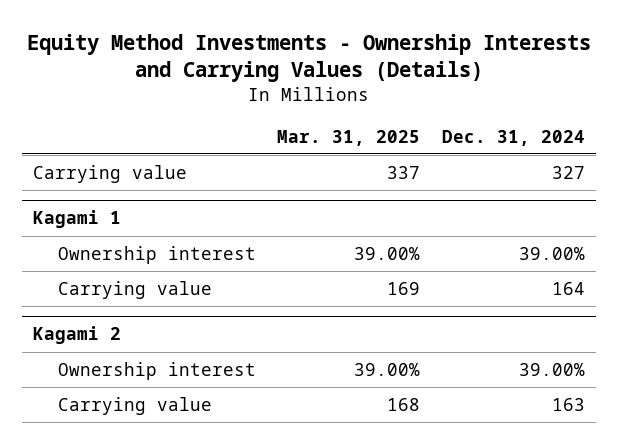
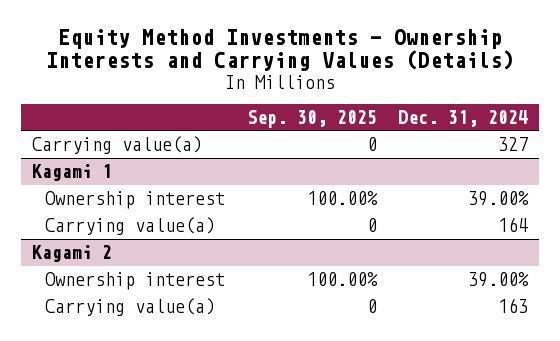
- | Mar. 31, 2025 | Dec. 31, 2024
+ | Sep. 30, 2025 | Dec. 31, 2024
- Carrying value | 337 | 327
+ Carrying value(a) | 0 | 327
@ Kagami 1
- Carrying value | 169 | 164
+ Carrying value(a) | 0 | 164
@ Kagami 2
- Carrying value | 168 | 163
+ Carrying value(a) | 0 | 163

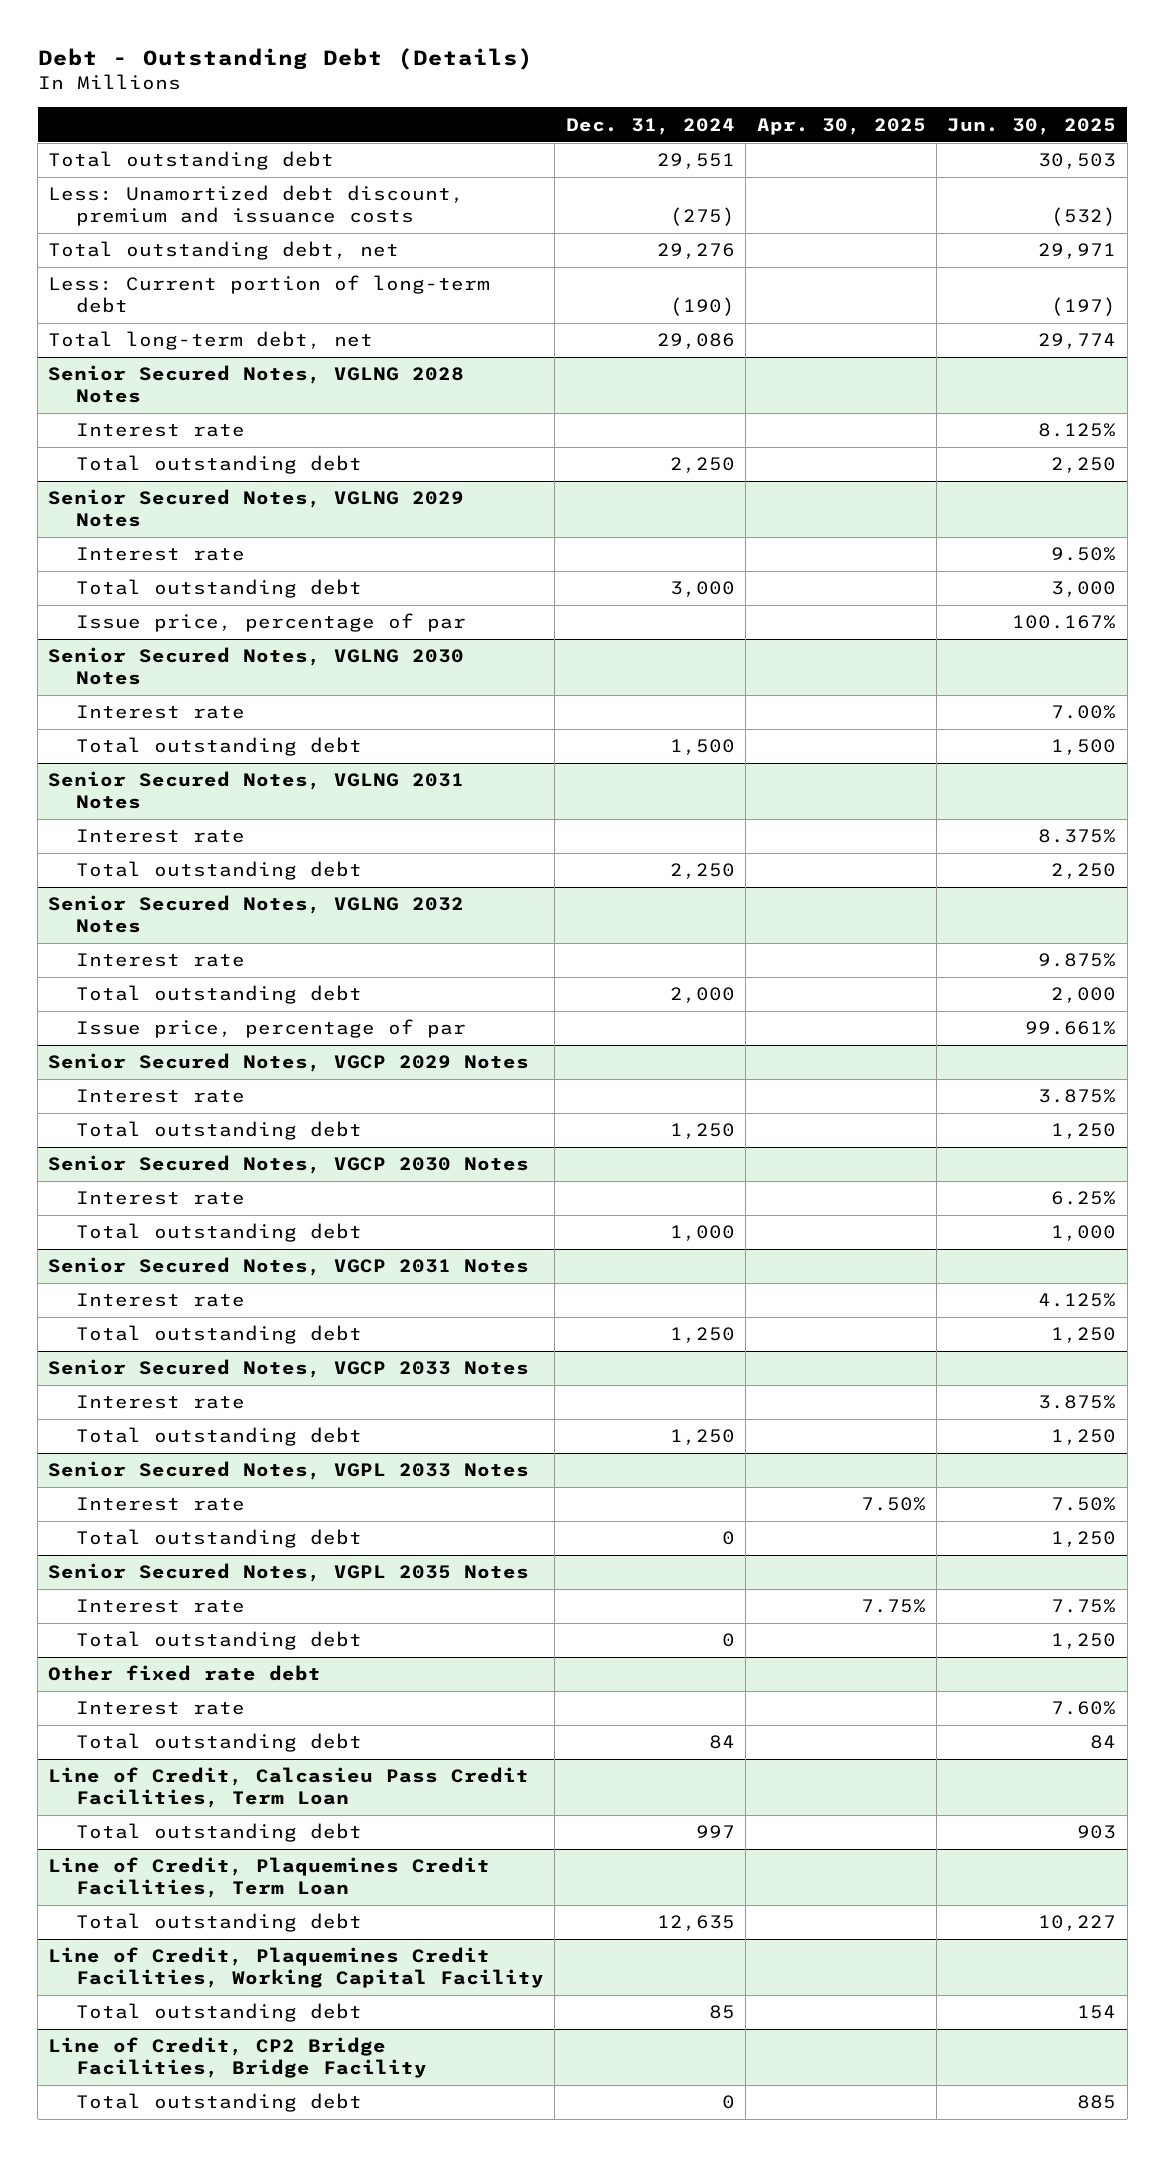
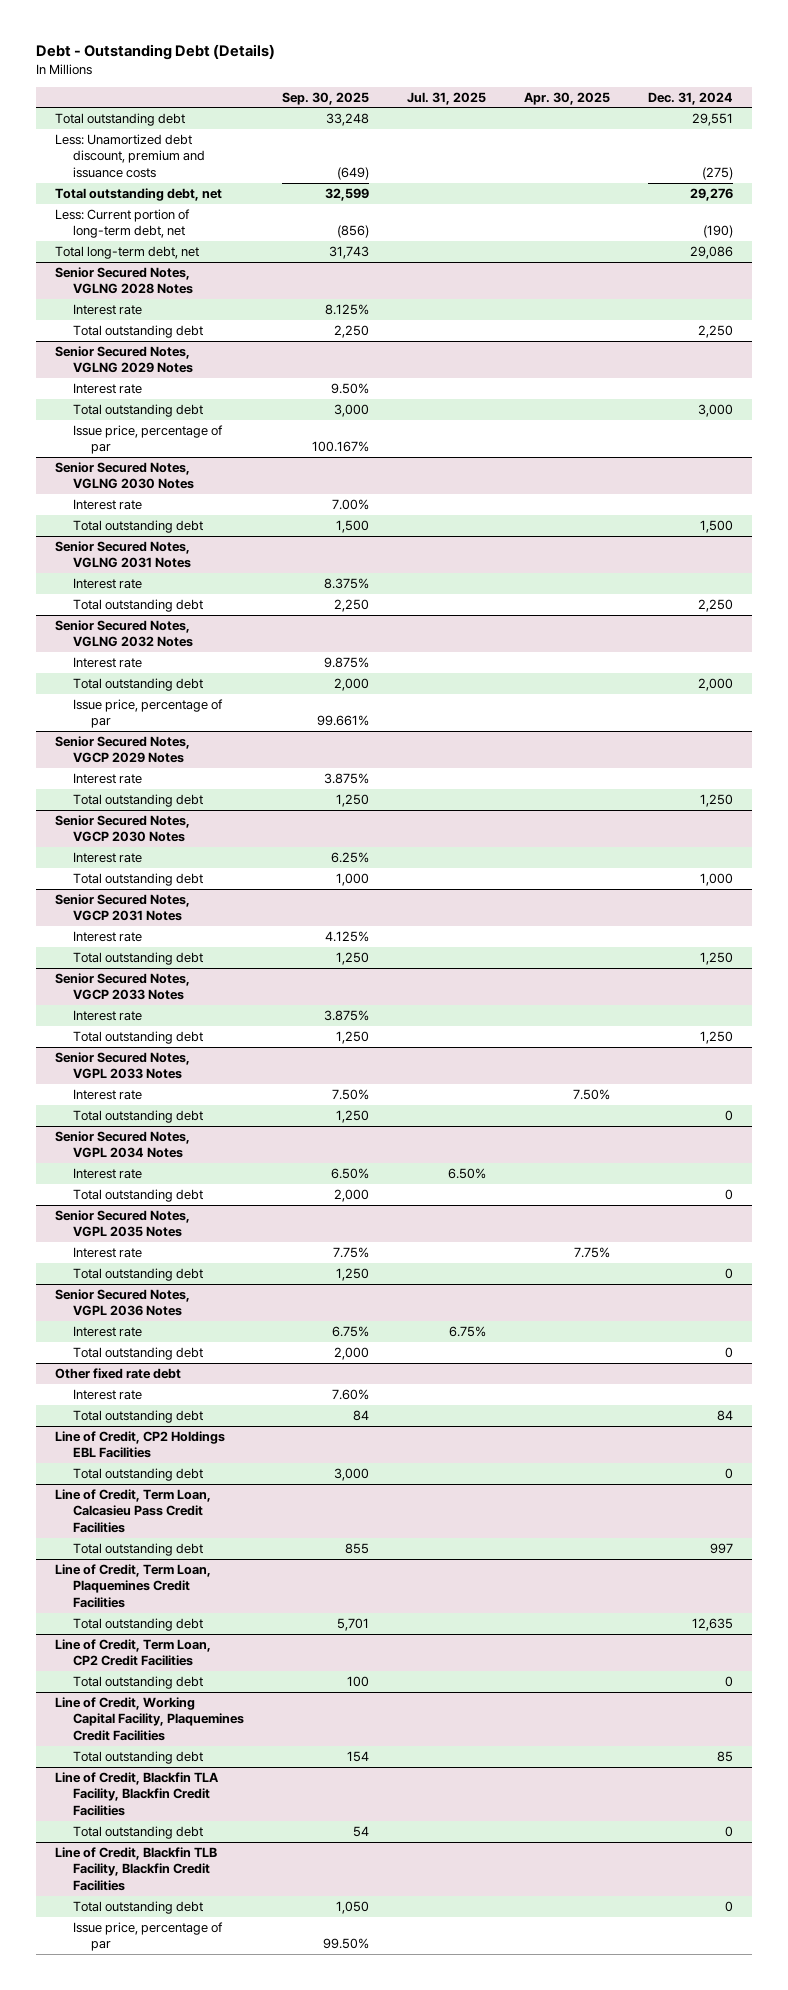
- | Dec. 31, 2024 | Apr. 30, 2025 | Jun. 30, 2025
+ | Sep. 30, 2025 | Jul. 31, 2025 | Apr. 30, 2025 | Dec. 31, 2024
- Less: Current portion of long-term debt | (190) | | (197)
+ Less: Current portion of long-term debt, net | (856) | | | (190)
+ Senior Secured Notes, VGPL 2034 Notes
+ Interest rate | 6.50% | 6.50% | |
+ Total outstanding debt | 2,000 | | | 0
+ Senior Secured Notes, VGPL 2036 Notes
+ Interest rate | 6.75% | 6.75% | |
+ Total outstanding debt | 2,000 | | | 0
- Line of Credit, Calcasieu Pass Credit Facilities, Term Loan
+ Line of Credit, CP2 Holdings EBL Facilities
+ Total outstanding debt | 3,000 | | | 0
+ Line of Credit, Term Loan, Calcasieu Pass Credit Facilities
- Line of Credit, Plaquemines Credit Facilities, Term Loan
+ Line of Credit, Term Loan, Plaquemines Credit Facilities
- Line of Credit, Plaquemines Credit Facilities, Working Capital Facility
+ Line of Credit, Term Loan, CP2 Credit Facilities
+ Total outstanding debt | 100 | | | 0
+ Line of Credit, Working Capital Facility, Plaquemines Credit Facilities
- Line of Credit, CP2 Bridge Facilities, Bridge Facility
+ Line of Credit, Blackfin TLA Facility, Blackfin Credit Facilities
+ Line of Credit, Blackfin TLB Facility, Blackfin Credit Facilities
+ Total outstanding debt | 1,050 | | | 0
+ Issue price, percentage of par | 99.50% | | |

